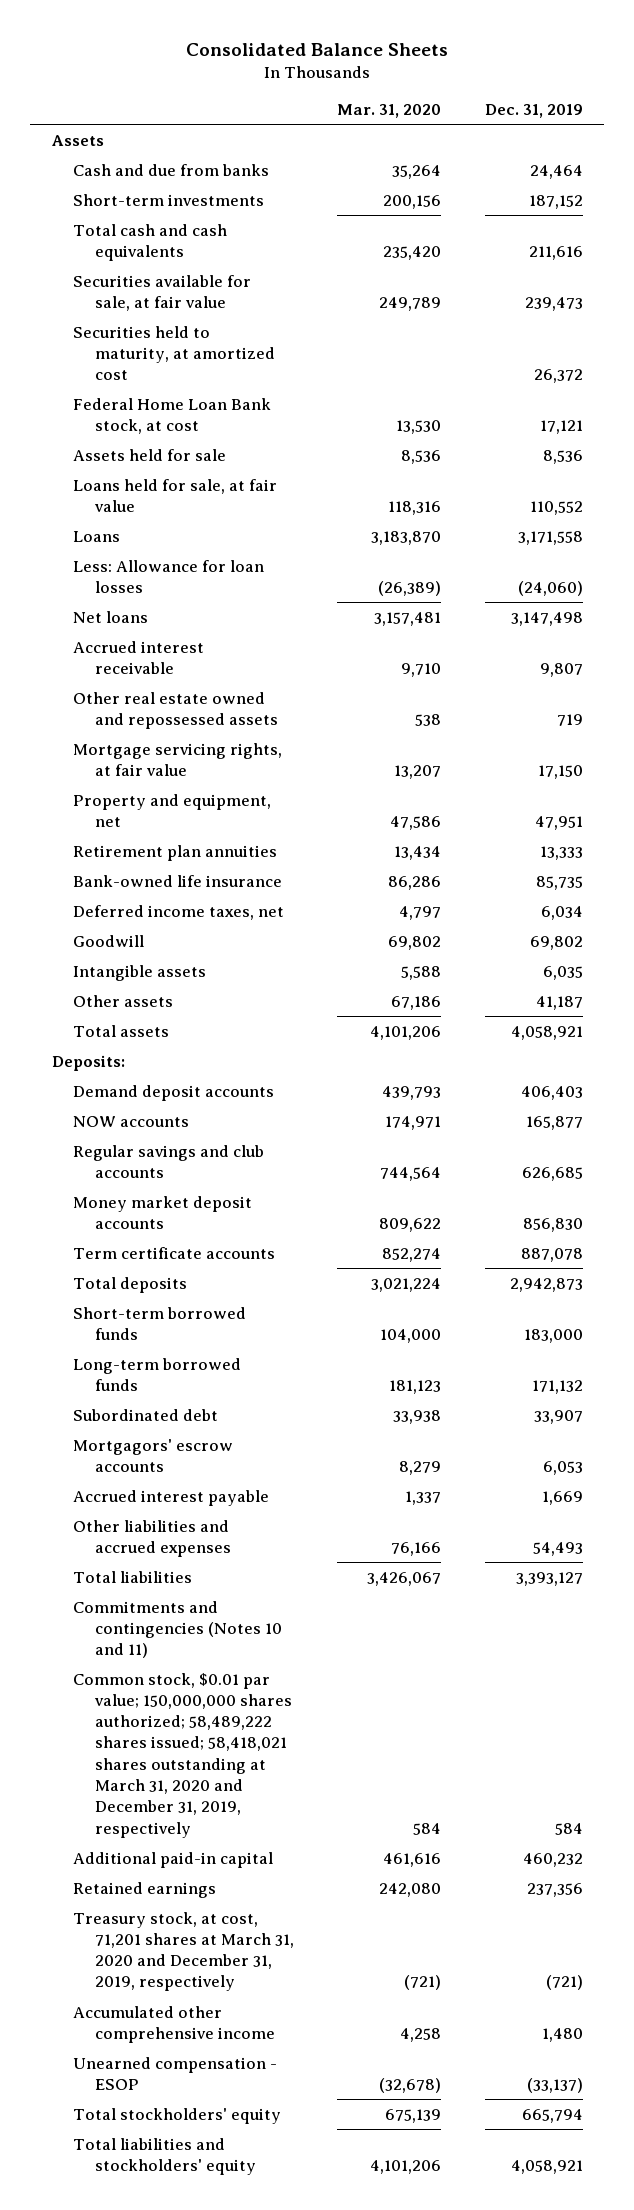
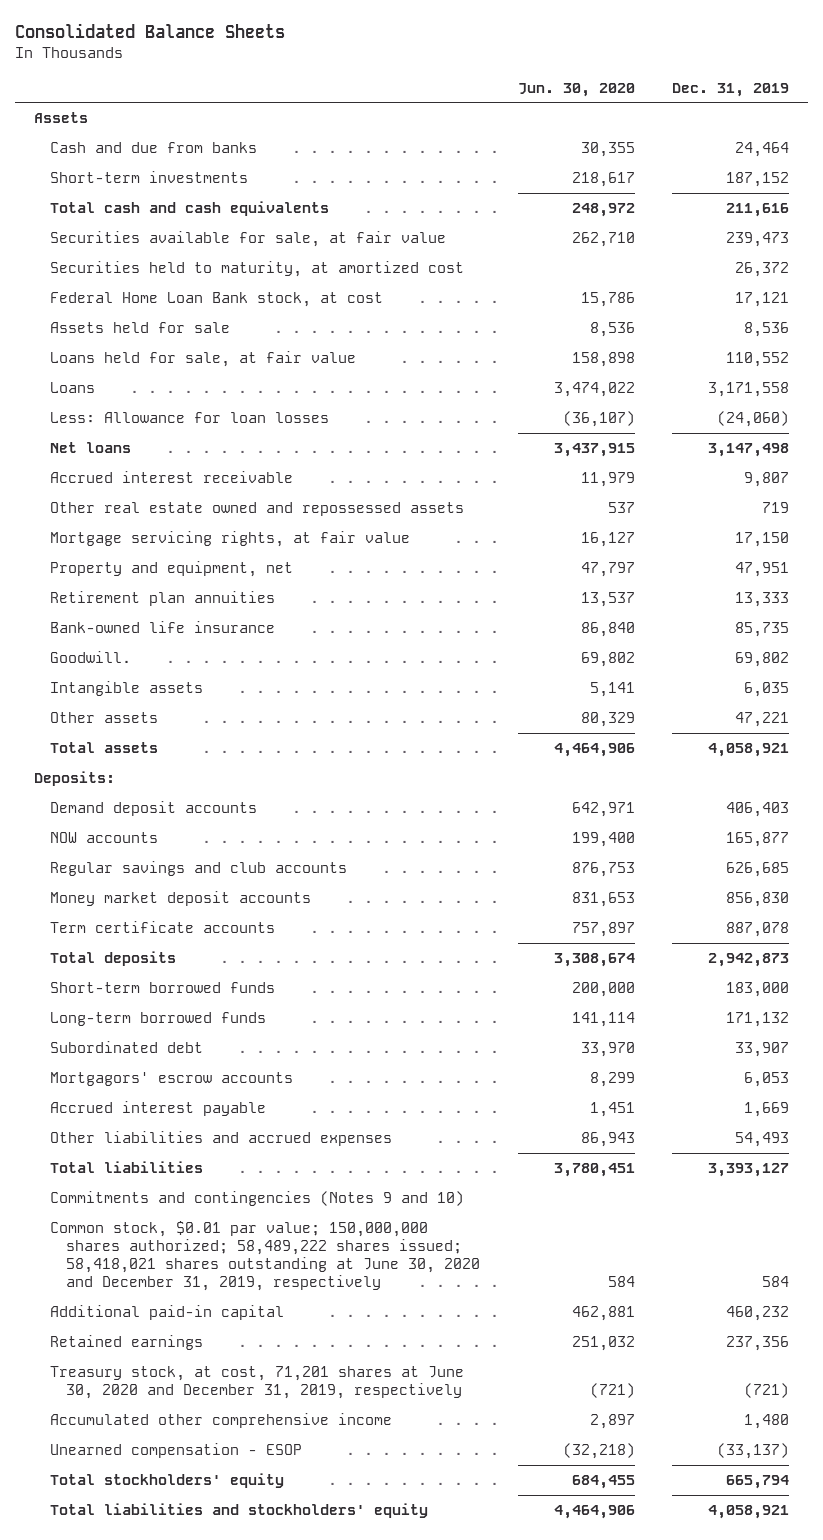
- | Mar. 31, 2020 | Dec. 31, 2019
+ | Jun. 30, 2020 | Dec. 31, 2019
- Deferred income taxes, net | 4,797 | 6,034
- Goodwill | 69,802 | 69,802
+ Goodwill. | 69,802 | 69,802
- Other assets | 67,186 | 41,187
+ Other assets | 80,329 | 47,221
- Commitments and contingencies (Notes 10 and 11)
- Common stock, $0.01 par value; 150,000,000 shares authorized; 58,489,222 shares issued; 58,418,021 shares outstanding at March 31, 2020 and December 31, 2019, respectively | 584 | 584
+ Commitments and contingencies (Notes 9 and 10)
+ Common stock, $0.01 par value; 150,000,000 shares authorized; 58,489,222 shares issued; 58,418,021 shares outstanding at June 30, 2020 and December 31, 2019, respectively | 584 | 584
- Treasury stock, at cost, 71,201 shares at March 31, 2020 and December 31, 2019, respectively | (721) | (721)
+ Treasury stock, at cost, 71,201 shares at June 30, 2020 and December 31, 2019, respectively | (721) | (721)

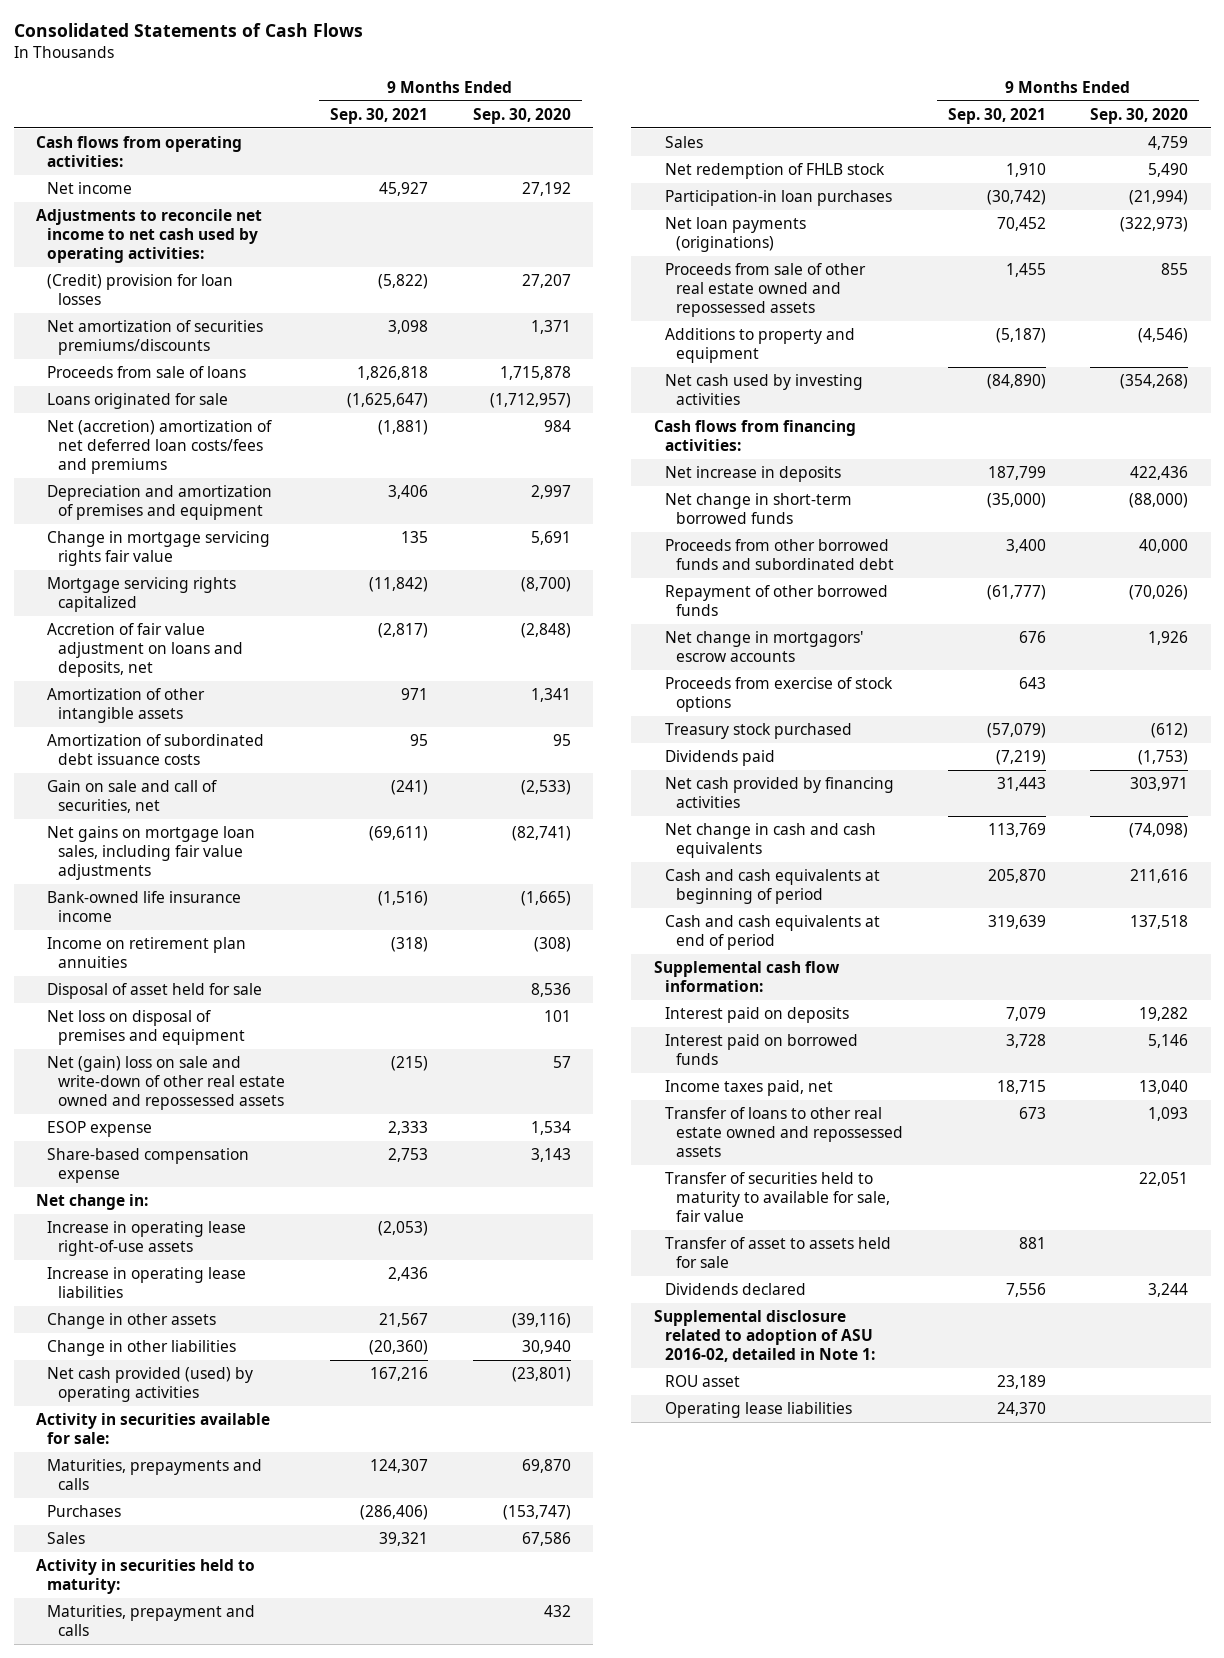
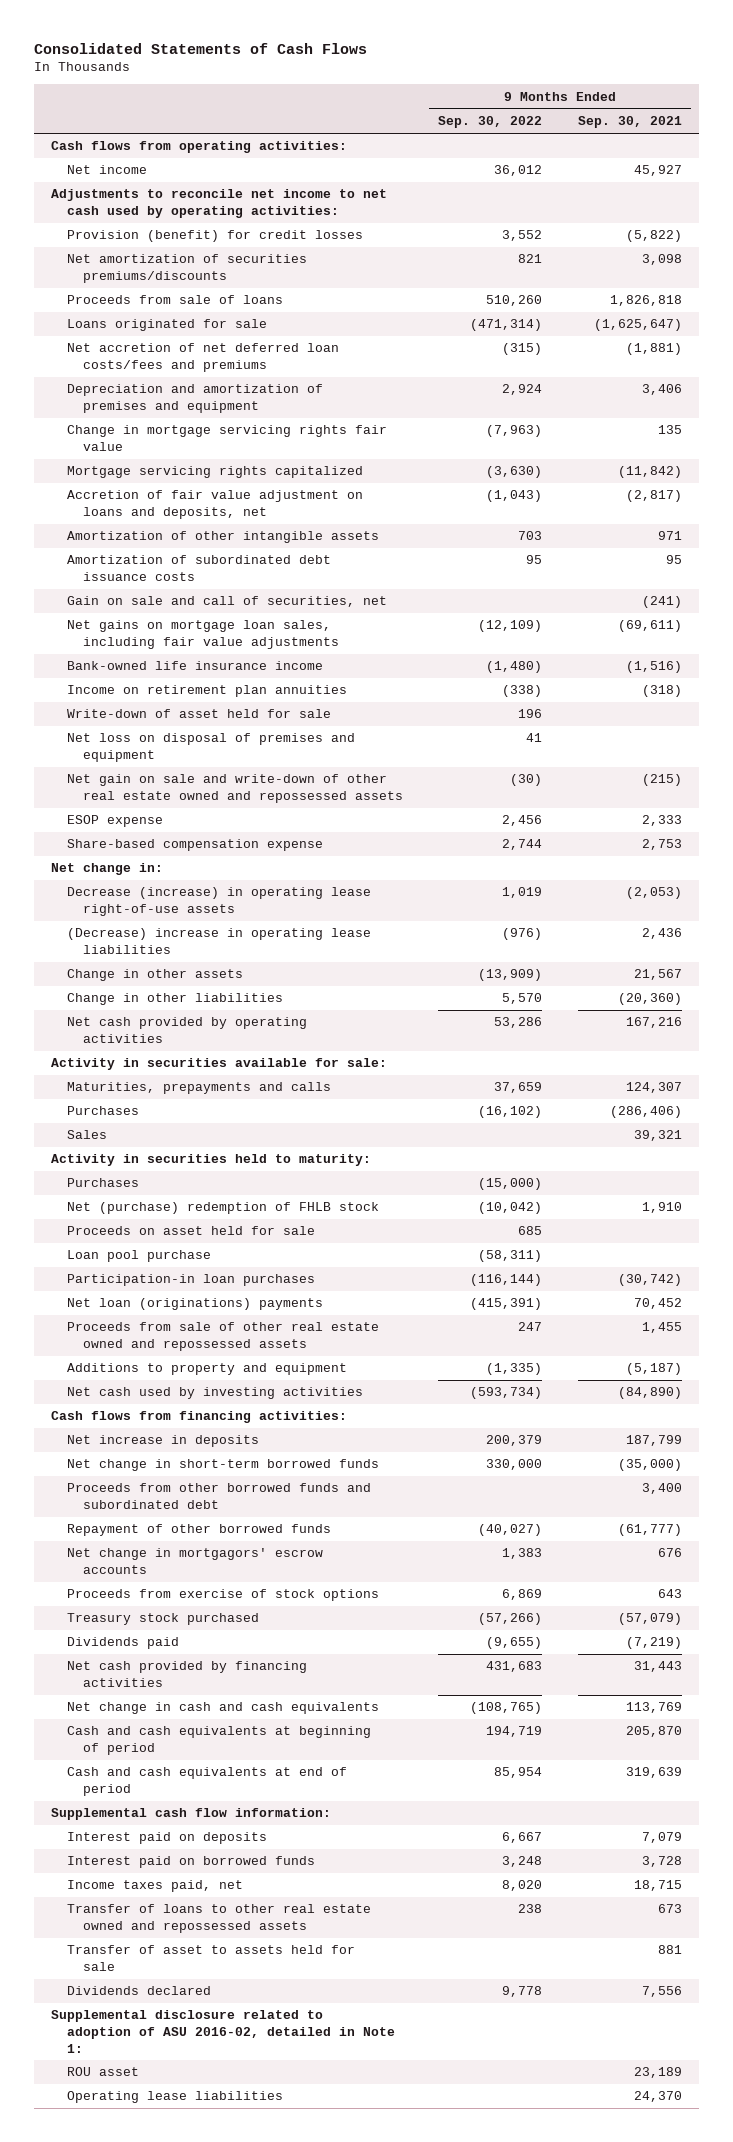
- | 9 Months Ended Sep. 30, 2021 | 9 Months Ended Sep. 30, 2020
+ | 9 Months Ended Sep. 30, 2022 | 9 Months Ended Sep. 30, 2021
- (Credit) provision for loan losses | (5,822) | 27,207
+ Provision (benefit) for credit losses | 3,552 | (5,822)
- Net (accretion) amortization of net deferred loan costs/fees and premiums | (1,881) | 984
+ Net accretion of net deferred loan costs/fees and premiums | (315) | (1,881)
- Disposal of asset held for sale | | 8,536
+ Write-down of asset held for sale | 196 |
- Net (gain) loss on sale and write-down of other real estate owned and repossessed assets | (215) | 57
+ Net gain on sale and write-down of other real estate owned and repossessed assets | (30) | (215)
- Increase in operating lease right-of-use assets | (2,053) |
- Increase in operating lease liabilities | 2,436 |
+ Decrease (increase) in operating lease right-of-use assets | 1,019 | (2,053)
+ (Decrease) increase in operating lease liabilities | (976) | 2,436
- Net cash provided (used) by operating activities | 167,216 | (23,801)
+ Net cash provided by operating activities | 53,286 | 167,216
- Maturities, prepayment and calls | | 432
- Sales | | 4,759
- Net redemption of FHLB stock | 1,910 | 5,490
+ Purchases | (15,000) |
+ Net (purchase) redemption of FHLB stock | (10,042) | 1,910
+ Proceeds on asset held for sale | 685 |
+ Loan pool purchase | (58,311) |
- Net loan payments (originations) | 70,452 | (322,973)
+ Net loan (originations) payments | (415,391) | 70,452
- Transfer of securities held to maturity to available for sale, fair value | | 22,051

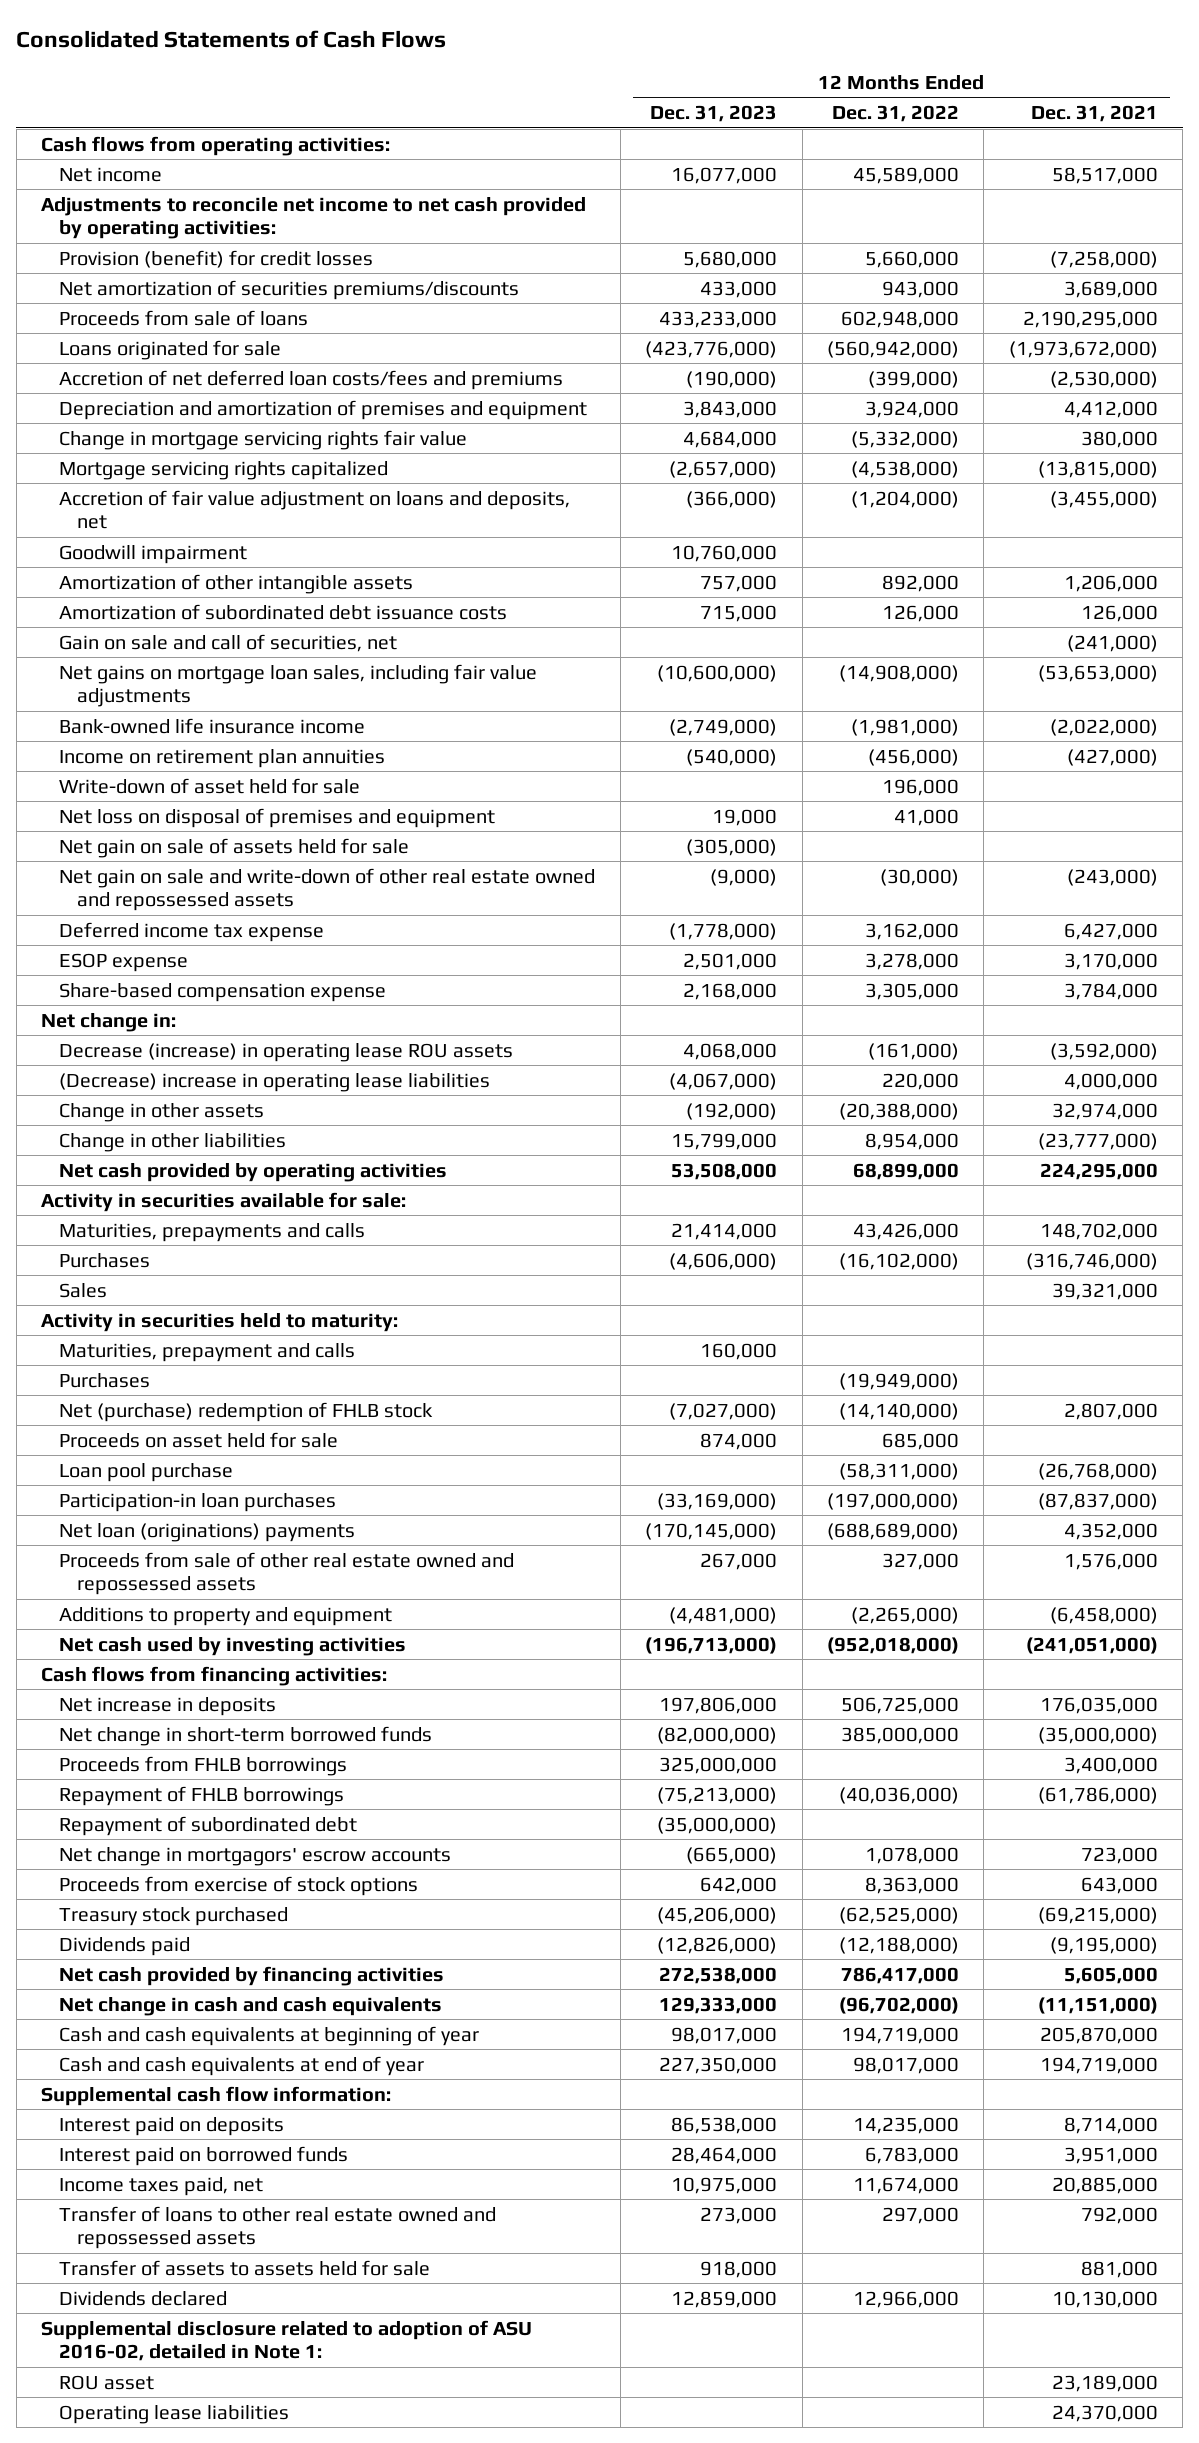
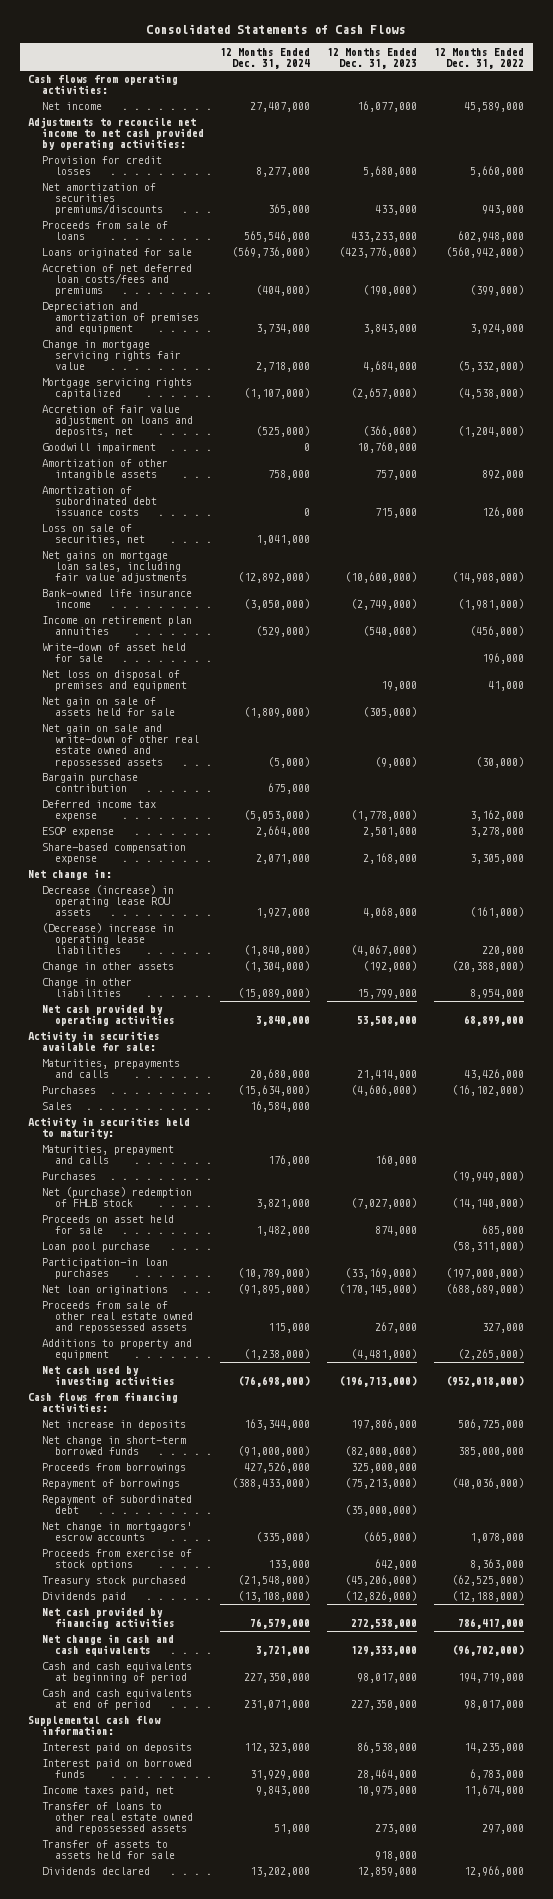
- | 12 Months Ended Dec. 31, 2023 | 12 Months Ended Dec. 31, 2022 | 12 Months Ended Dec. 31, 2021
+ | 12 Months Ended Dec. 31, 2024 | 12 Months Ended Dec. 31, 2023 | 12 Months Ended Dec. 31, 2022
- Provision (benefit) for credit losses | 5,680,000 | 5,660,000 | (7,258,000)
+ Provision for credit losses | 8,277,000 | 5,680,000 | 5,660,000
- Gain on sale and call of securities, net | | | (241,000)
+ Loss on sale of securities, net | 1,041,000 | |
+ Bargain purchase contribution | 675,000 | |
- Net loan (originations) payments | (170,145,000) | (688,689,000) | 4,352,000
+ Net loan originations | (91,895,000) | (170,145,000) | (688,689,000)
- Proceeds from FHLB borrowings | 325,000,000 | | 3,400,000
- Repayment of FHLB borrowings | (75,213,000) | (40,036,000) | (61,786,000)
+ Proceeds from borrowings | 427,526,000 | 325,000,000 |
+ Repayment of borrowings | (388,433,000) | (75,213,000) | (40,036,000)
- Cash and cash equivalents at beginning of year | 98,017,000 | 194,719,000 | 205,870,000
- Cash and cash equivalents at end of year | 227,350,000 | 98,017,000 | 194,719,000
+ Cash and cash equivalents at beginning of period | 227,350,000 | 98,017,000 | 194,719,000
+ Cash and cash equivalents at end of period | 231,071,000 | 227,350,000 | 98,017,000
- Supplemental disclosure related to adoption of ASU 2016-02, detailed in Note 1:
- ROU asset | | | 23,189,000
- Operating lease liabilities | | | 24,370,000

